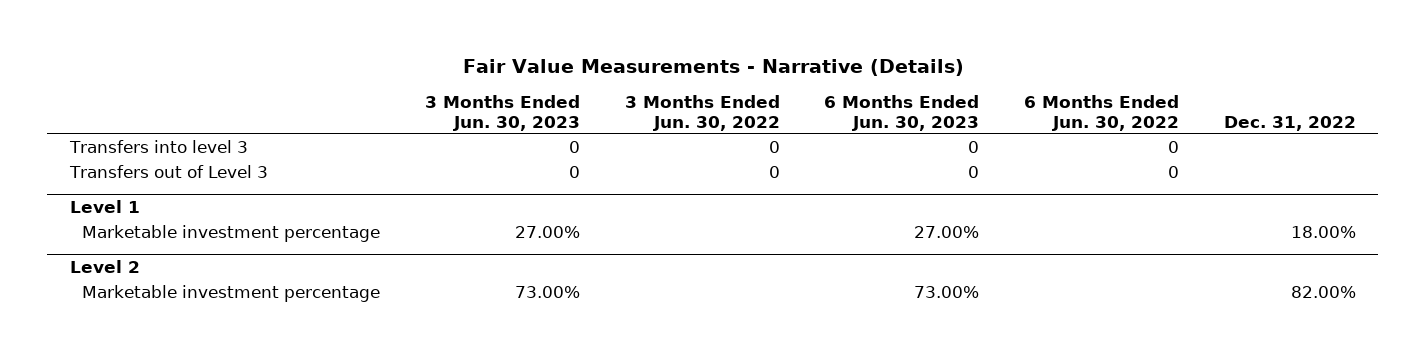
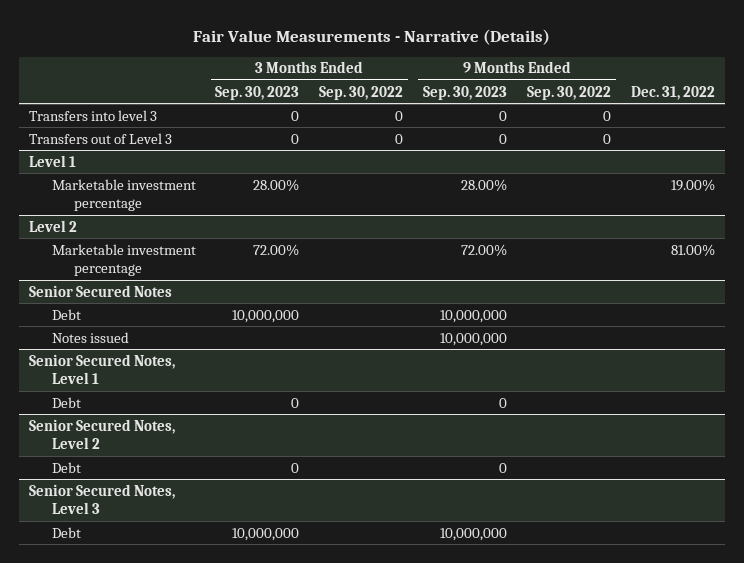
- | 3 Months Ended Jun. 30, 2023 | 3 Months Ended Jun. 30, 2022 | 6 Months Ended Jun. 30, 2023 | 6 Months Ended Jun. 30, 2022 | Dec. 31, 2022
+ | 3 Months Ended Sep. 30, 2023 | 3 Months Ended Sep. 30, 2022 | 9 Months Ended Sep. 30, 2023 | 9 Months Ended Sep. 30, 2022 | Dec. 31, 2022
@ Level 1
- Marketable investment percentage | 27.00% | | 27.00% | | 18.00%
+ Marketable investment percentage | 28.00% | | 28.00% | | 19.00%
@ Level 2
- Marketable investment percentage | 73.00% | | 73.00% | | 82.00%
+ Marketable investment percentage | 72.00% | | 72.00% | | 81.00%
+ Senior Secured Notes
+ Debt | 10,000,000 | | 10,000,000 | |
+ Notes issued | | | 10,000,000 | |
+ Senior Secured Notes, Level 1
+ Debt | 0 | | 0 | |
+ Senior Secured Notes, Level 2
+ Debt | 0 | | 0 | |
+ Senior Secured Notes, Level 3
+ Debt | 10,000,000 | | 10,000,000 | |

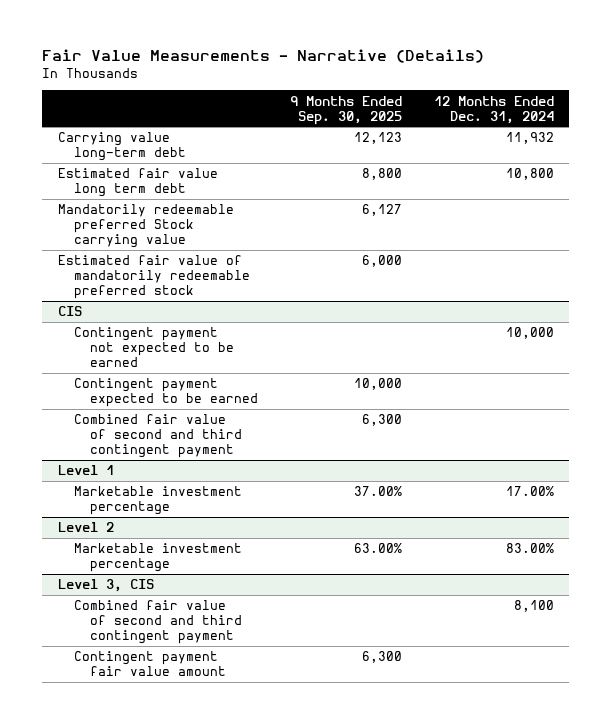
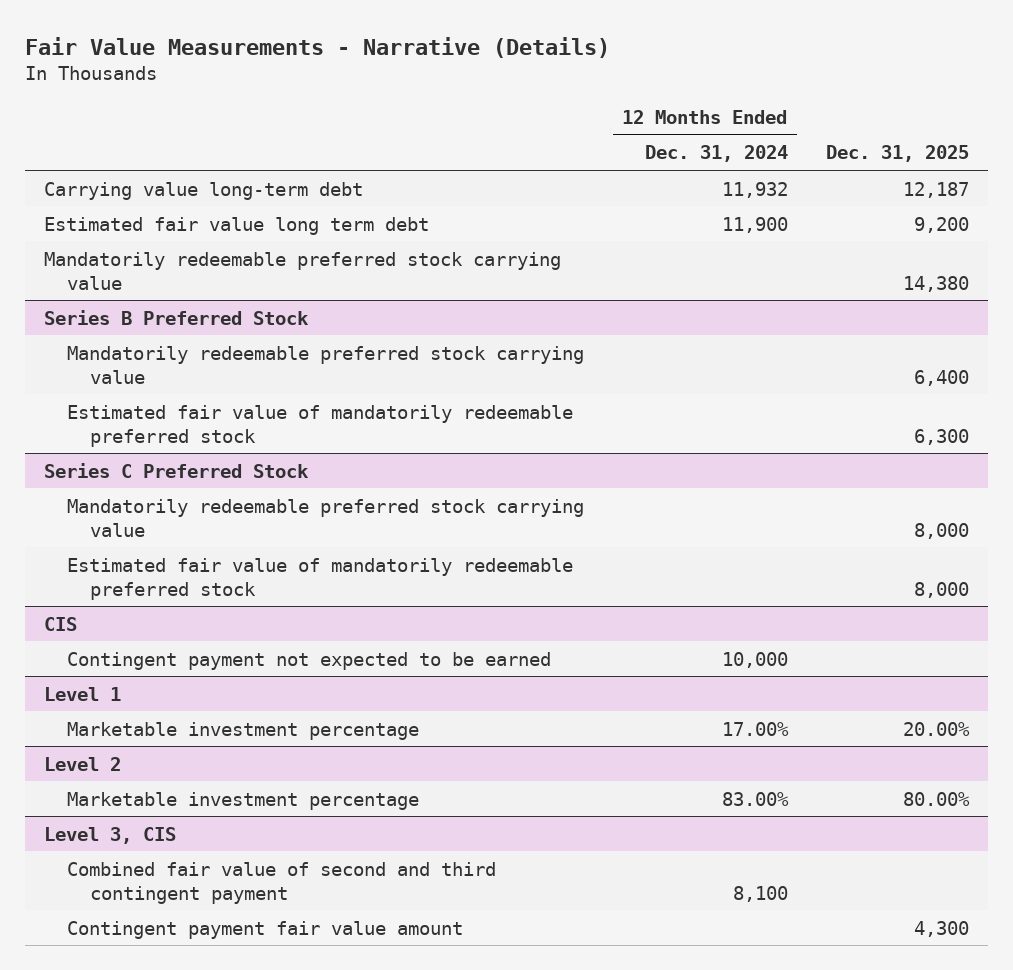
- | 9 Months Ended Sep. 30, 2025 | 12 Months Ended Dec. 31, 2024
+ | 12 Months Ended Dec. 31, 2024 | Dec. 31, 2025
- Estimated fair value long term debt | 8,800 | 10,800
- Mandatorily redeemable preferred Stock carrying value | 6,127 |
- Estimated fair value of mandatorily redeemable preferred stock | 6,000 |
+ Estimated fair value long term debt | 11,900 | 9,200
+ Mandatorily redeemable preferred stock carrying value | | 14,380
+ Series B Preferred Stock
+ Mandatorily redeemable preferred stock carrying value | | 6,400
+ Estimated fair value of mandatorily redeemable preferred stock | | 6,300
+ Series C Preferred Stock
+ Mandatorily redeemable preferred stock carrying value | | 8,000
+ Estimated fair value of mandatorily redeemable preferred stock | | 8,000
@ CIS
- Contingent payment expected to be earned | 10,000 |
- Combined fair value of second and third contingent payment | 6,300 |

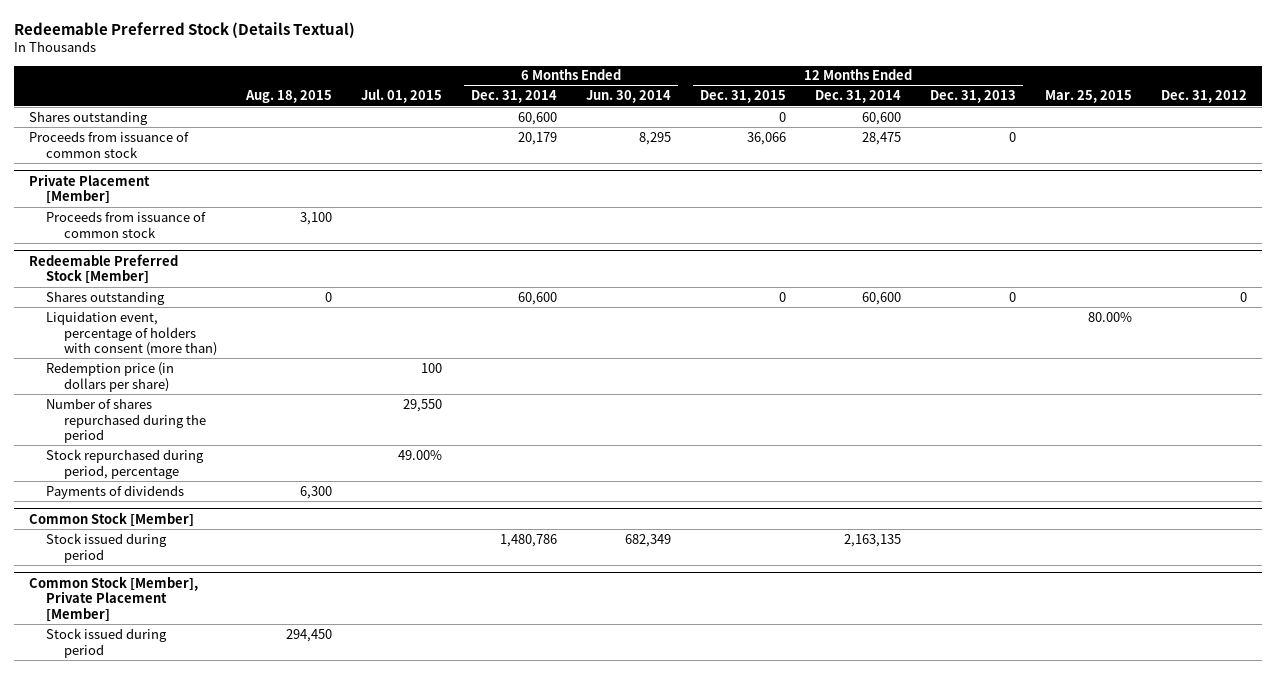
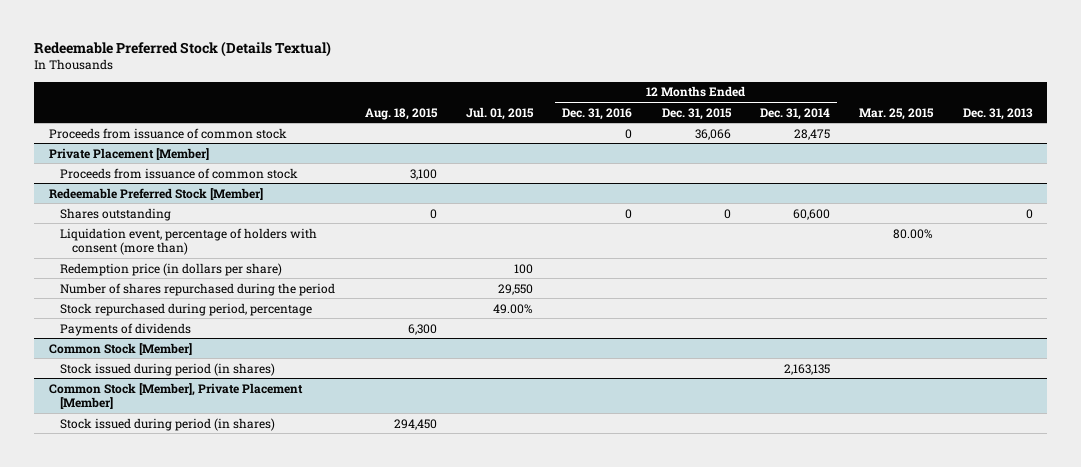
- | Aug. 18, 2015 | Jul. 01, 2015 | 6 Months Ended Dec. 31, 2014 | 6 Months Ended Jun. 30, 2014 | 12 Months Ended Dec. 31, 2015 | 12 Months Ended Dec. 31, 2014 | 12 Months Ended Dec. 31, 2013 | Mar. 25, 2015 | Dec. 31, 2012
+ | Aug. 18, 2015 | Jul. 01, 2015 | 12 Months Ended Dec. 31, 2016 | 12 Months Ended Dec. 31, 2015 | 12 Months Ended Dec. 31, 2014 | Mar. 25, 2015 | Dec. 31, 2013
- Shares outstanding | | | 60,600 | | 0 | 60,600 | | |
@ Common Stock [Member]
- Stock issued during period | | | 1,480,786 | 682,349 | | 2,163,135 | | |
+ Stock issued during period (in shares) | | | | | 2,163,135 | |
@ Common Stock [Member], Private Placement [Member]
- Stock issued during period | 294,450 | | | | | | | |
+ Stock issued during period (in shares) | 294,450 | | | | | |

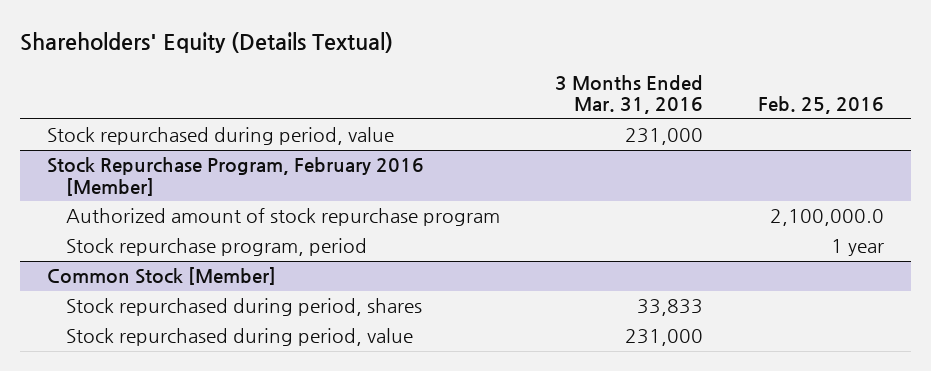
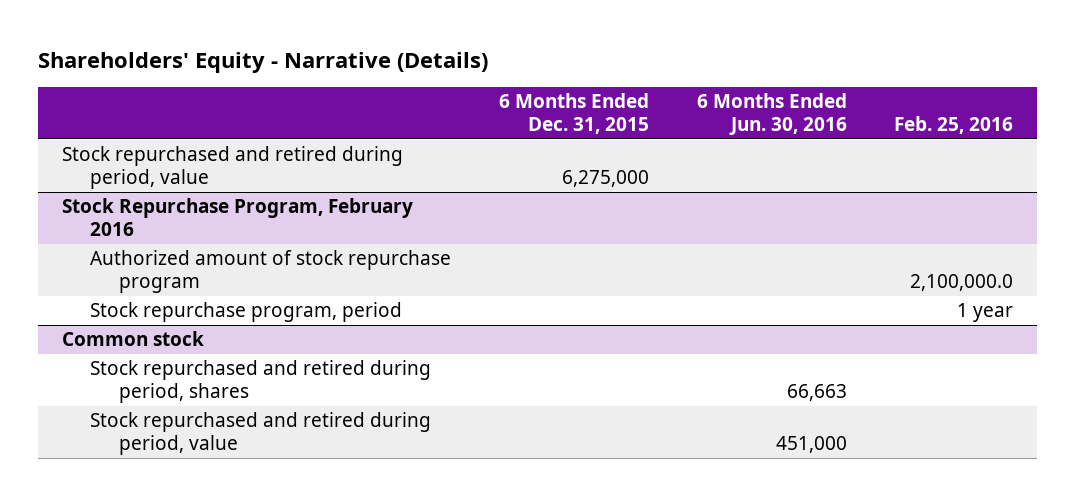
- Shareholders' Equity (Details Textual)
+ Shareholders' Equity - Narrative (Details)
- | 3 Months Ended Mar. 31, 2016 | Feb. 25, 2016
+ | 6 Months Ended Dec. 31, 2015 | 6 Months Ended Jun. 30, 2016 | Feb. 25, 2016
- Stock repurchased during period, value | 231,000 |
- Stock Repurchase Program, February 2016 [Member]
+ Stock repurchased and retired during period, value | 6,275,000 | |
+ Stock Repurchase Program, February 2016
- Common Stock [Member]
- Stock repurchased during period, shares | 33,833 |
- Stock repurchased during period, value | 231,000 |
+ Common stock
+ Stock repurchased and retired during period, shares | | 66,663 |
+ Stock repurchased and retired during period, value | | 451,000 |

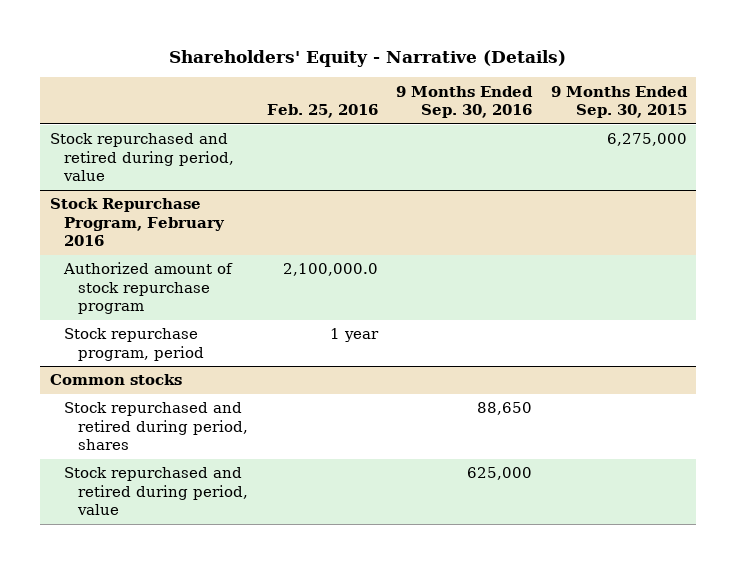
- | 6 Months Ended Dec. 31, 2015 | 6 Months Ended Jun. 30, 2016 | Feb. 25, 2016
+ | Feb. 25, 2016 | 9 Months Ended Sep. 30, 2016 | 9 Months Ended Sep. 30, 2015
- Common stock
+ Common stocks

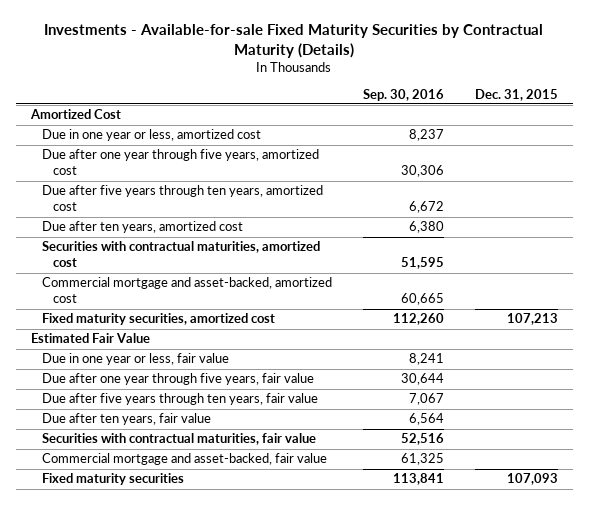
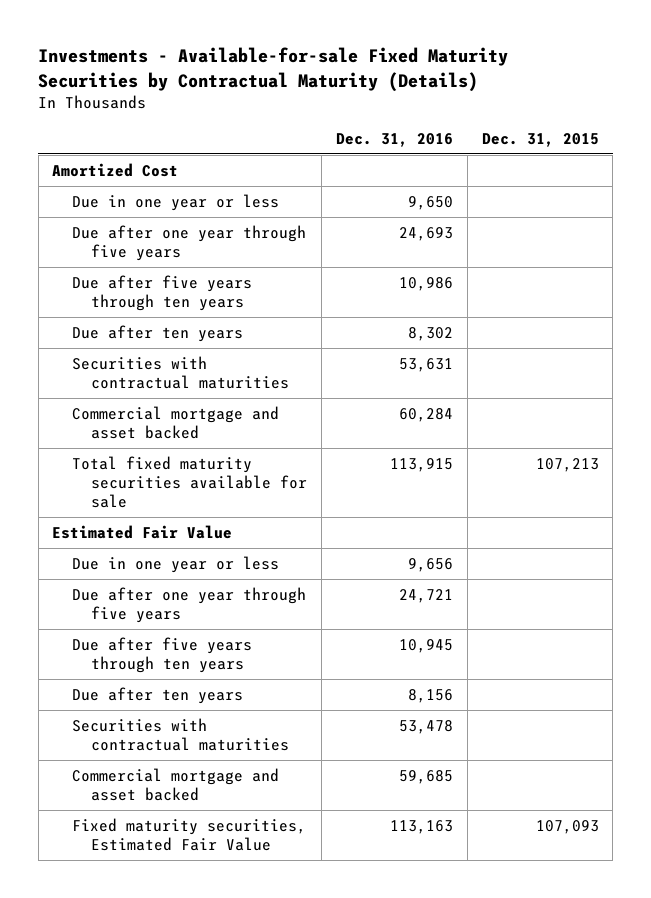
- | Sep. 30, 2016 | Dec. 31, 2015
+ | Dec. 31, 2016 | Dec. 31, 2015
- Due in one year or less, amortized cost | 8,237 |
- Due after one year through five years, amortized cost | 30,306 |
- Due after five years through ten years, amortized cost | 6,672 |
- Due after ten years, amortized cost | 6,380 |
- Securities with contractual maturities, amortized cost | 51,595 |
- Commercial mortgage and asset-backed, amortized cost | 60,665 |
- Fixed maturity securities, amortized cost | 112,260 | 107,213
+ Due in one year or less | 9,650 |
+ Due after one year through five years | 24,693 |
+ Due after five years through ten years | 10,986 |
+ Due after ten years | 8,302 |
+ Securities with contractual maturities | 53,631 |
+ Commercial mortgage and asset backed | 60,284 |
+ Total fixed maturity securities available for sale | 113,915 | 107,213
- Due in one year or less, fair value | 8,241 |
- Due after one year through five years, fair value | 30,644 |
- Due after five years through ten years, fair value | 7,067 |
- Due after ten years, fair value | 6,564 |
- Securities with contractual maturities, fair value | 52,516 |
- Commercial mortgage and asset-backed, fair value | 61,325 |
- Fixed maturity securities | 113,841 | 107,093
+ Due in one year or less | 9,656 |
+ Due after one year through five years | 24,721 |
+ Due after five years through ten years | 10,945 |
+ Due after ten years | 8,156 |
+ Securities with contractual maturities | 53,478 |
+ Commercial mortgage and asset backed | 59,685 |
+ Fixed maturity securities, Estimated Fair Value | 113,163 | 107,093

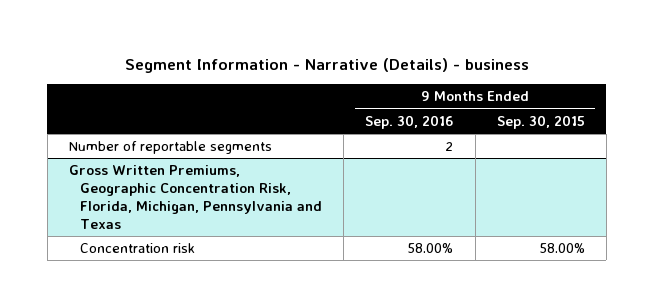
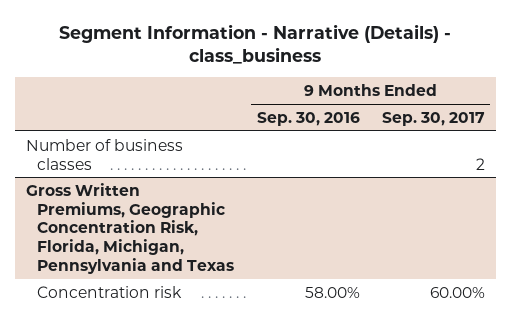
- Segment Information - Narrative (Details) - business
+ Segment Information - Narrative (Details) - class_business
- | 9 Months Ended Sep. 30, 2016 | 9 Months Ended Sep. 30, 2015
+ | 9 Months Ended Sep. 30, 2016 | 9 Months Ended Sep. 30, 2017
- Number of reportable segments | 2 |
+ Number of business classes | | 2

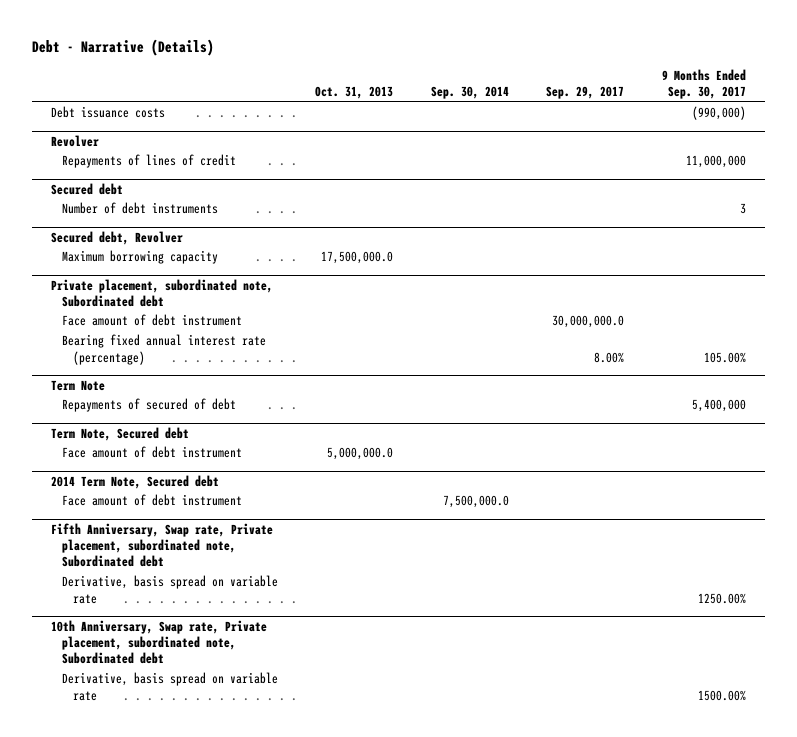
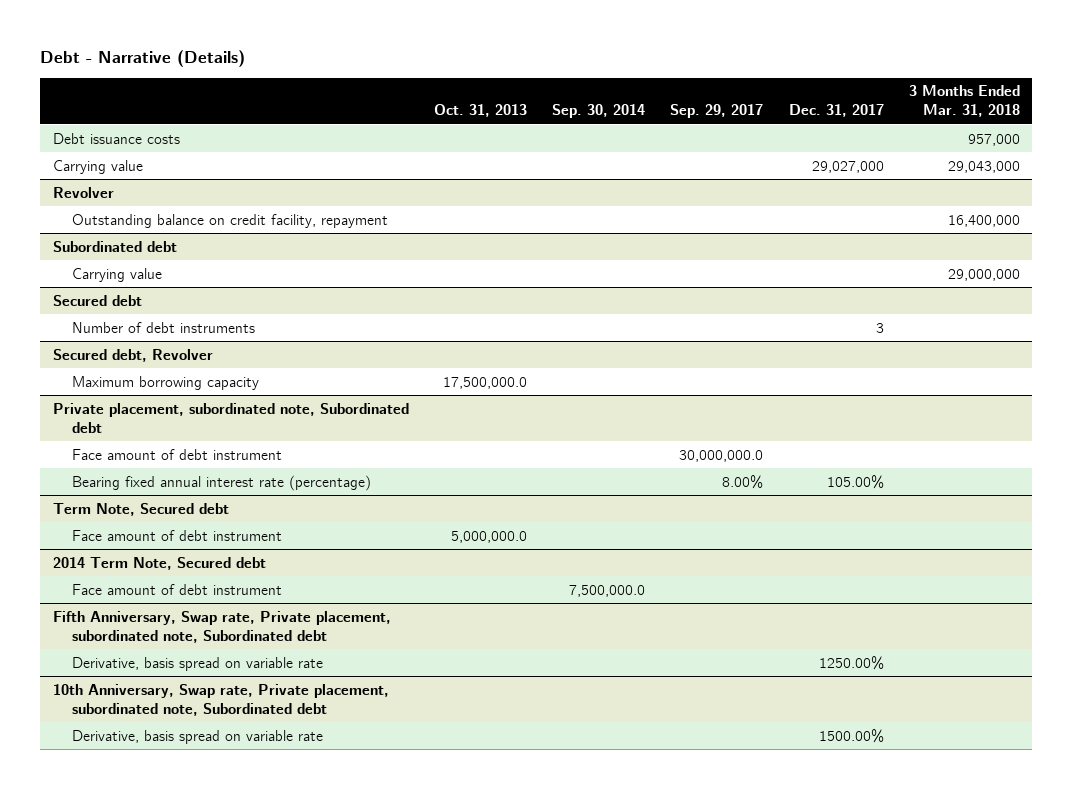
- | Oct. 31, 2013 | Sep. 30, 2014 | Sep. 29, 2017 | 9 Months Ended Sep. 30, 2017
+ | Oct. 31, 2013 | Sep. 30, 2014 | Sep. 29, 2017 | Dec. 31, 2017 | 3 Months Ended Mar. 31, 2018
+ Carrying value | | | | 29,027,000 | 29,043,000
@ Revolver
- Repayments of lines of credit | | | | 11,000,000
+ Outstanding balance on credit facility, repayment | | | | | 16,400,000
+ Subordinated debt
+ Carrying value | | | | | 29,000,000
- Term Note
- Repayments of secured of debt | | | | 5,400,000

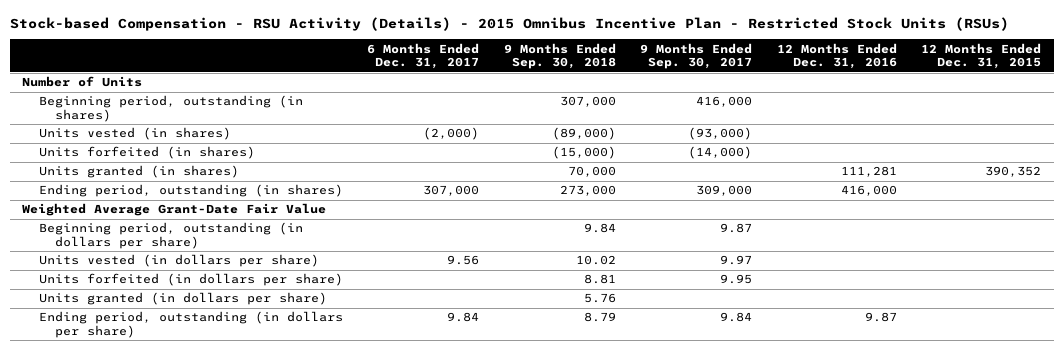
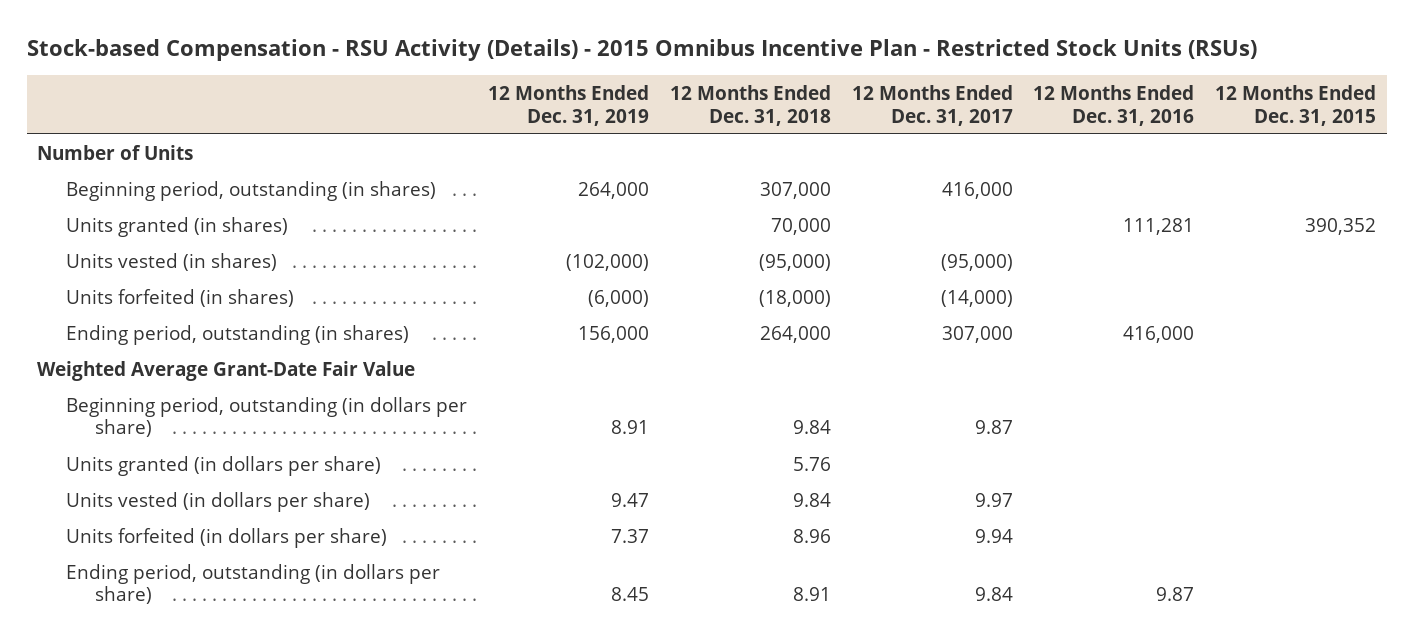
- | 6 Months Ended Dec. 31, 2017 | 9 Months Ended Sep. 30, 2018 | 9 Months Ended Sep. 30, 2017 | 12 Months Ended Dec. 31, 2016 | 12 Months Ended Dec. 31, 2015
+ | 12 Months Ended Dec. 31, 2019 | 12 Months Ended Dec. 31, 2018 | 12 Months Ended Dec. 31, 2017 | 12 Months Ended Dec. 31, 2016 | 12 Months Ended Dec. 31, 2015
moved up: Units granted (in shares) | | 70,000 | | 111,281 | 390,352
moved up: Units granted (in dollars per share) | | 5.76 | | |

